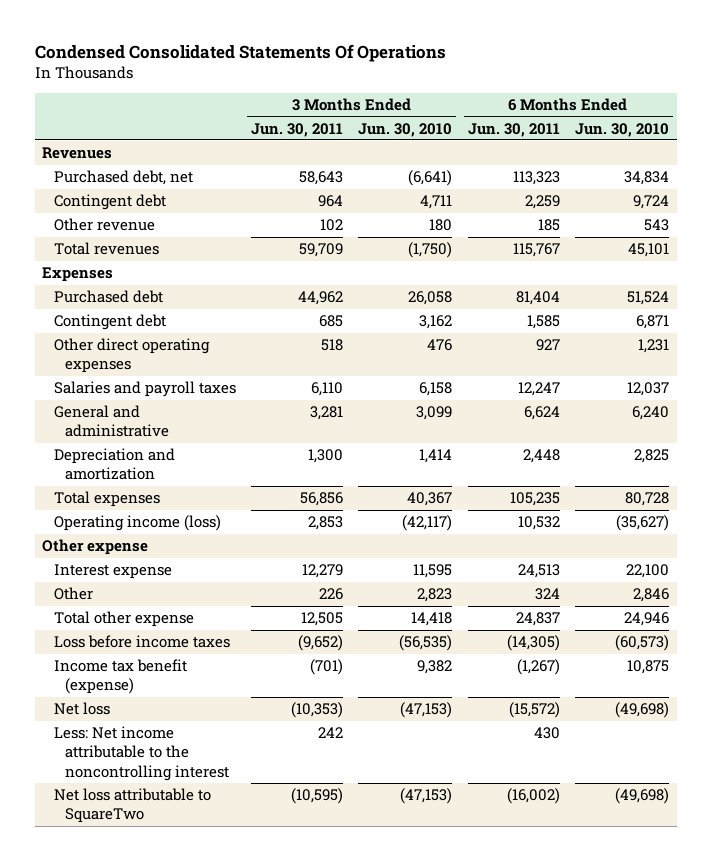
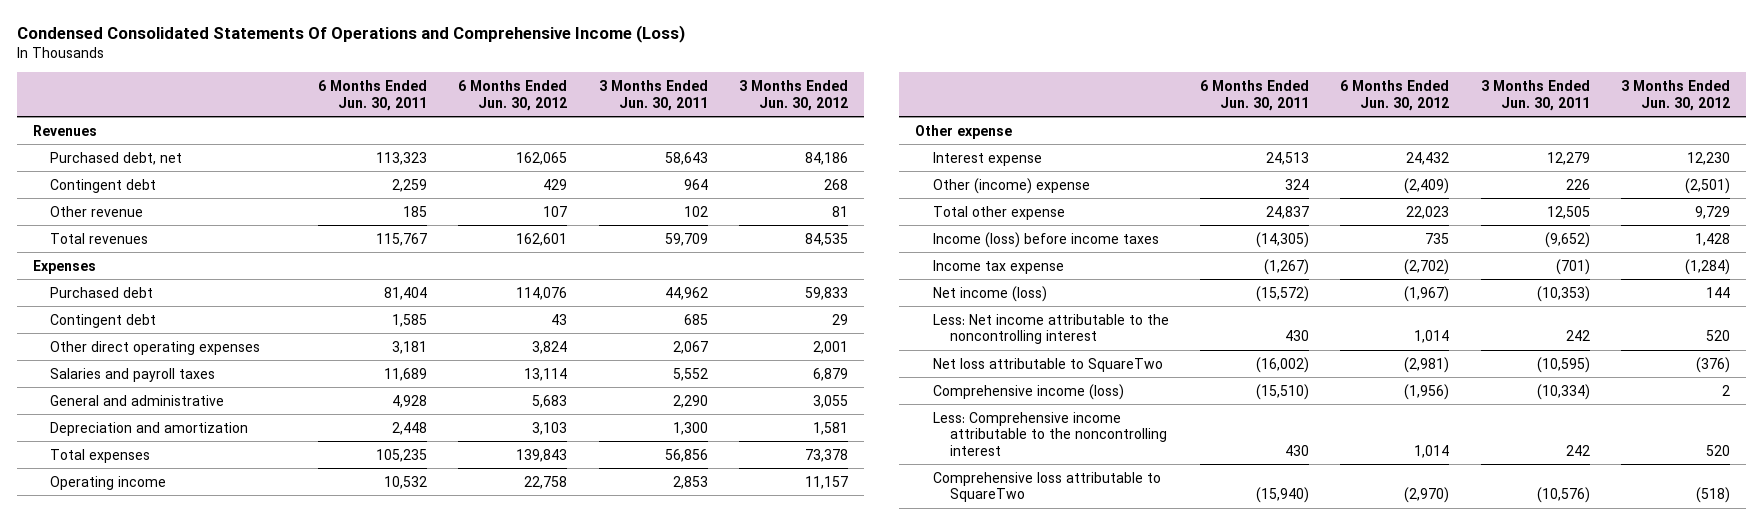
- Condensed Consolidated Statements Of Operations
+ Condensed Consolidated Statements Of Operations and Comprehensive Income (Loss)
- | 3 Months Ended Jun. 30, 2011 | 3 Months Ended Jun. 30, 2010 | 6 Months Ended Jun. 30, 2011 | 6 Months Ended Jun. 30, 2010
+ | 6 Months Ended Jun. 30, 2011 | 6 Months Ended Jun. 30, 2012 | 3 Months Ended Jun. 30, 2011 | 3 Months Ended Jun. 30, 2012
- Other direct operating expenses | 518 | 476 | 927 | 1,231
- Salaries and payroll taxes | 6,110 | 6,158 | 12,247 | 12,037
- General and administrative | 3,281 | 3,099 | 6,624 | 6,240
+ Other direct operating expenses | 3,181 | 3,824 | 2,067 | 2,001
+ Salaries and payroll taxes | 11,689 | 13,114 | 5,552 | 6,879
+ General and administrative | 4,928 | 5,683 | 2,290 | 3,055
- Operating income (loss) | 2,853 | (42,117) | 10,532 | (35,627)
+ Operating income | 10,532 | 22,758 | 2,853 | 11,157
- Other | 226 | 2,823 | 324 | 2,846
+ Other (income) expense | 324 | (2,409) | 226 | (2,501)
- Loss before income taxes | (9,652) | (56,535) | (14,305) | (60,573)
- Income tax benefit (expense) | (701) | 9,382 | (1,267) | 10,875
- Net loss | (10,353) | (47,153) | (15,572) | (49,698)
+ Income (loss) before income taxes | (14,305) | 735 | (9,652) | 1,428
+ Income tax expense | (1,267) | (2,702) | (701) | (1,284)
+ Net income (loss) | (15,572) | (1,967) | (10,353) | 144
+ Comprehensive income (loss) | (15,510) | (1,956) | (10,334) | 2
+ Less: Comprehensive income attributable to the noncontrolling interest | 430 | 1,014 | 242 | 520
+ Comprehensive loss attributable to SquareTwo | (15,940) | (2,970) | (10,576) | (518)

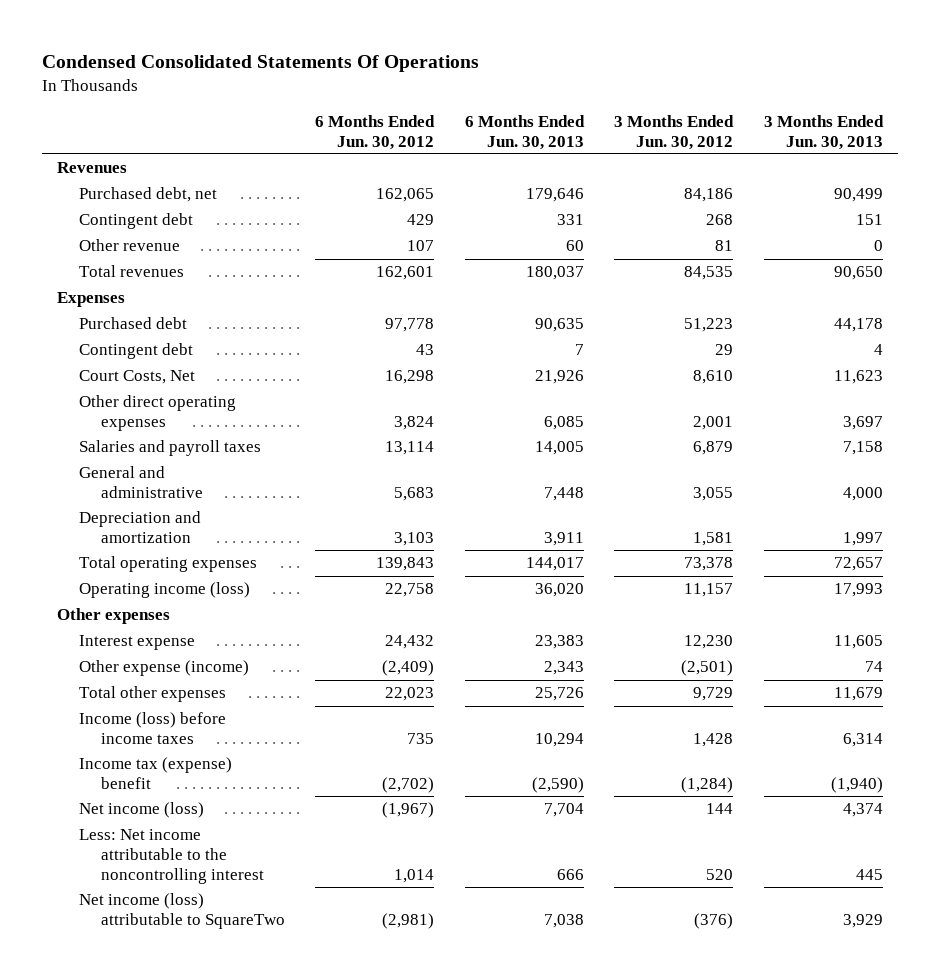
- Condensed Consolidated Statements Of Operations and Comprehensive Income (Loss)
+ Condensed Consolidated Statements Of Operations
- | 6 Months Ended Jun. 30, 2011 | 6 Months Ended Jun. 30, 2012 | 3 Months Ended Jun. 30, 2011 | 3 Months Ended Jun. 30, 2012
+ | 6 Months Ended Jun. 30, 2012 | 6 Months Ended Jun. 30, 2013 | 3 Months Ended Jun. 30, 2012 | 3 Months Ended Jun. 30, 2013
- Purchased debt | 81,404 | 114,076 | 44,962 | 59,833
+ Purchased debt | 97,778 | 90,635 | 51,223 | 44,178
+ Court Costs, Net | 16,298 | 21,926 | 8,610 | 11,623
- Total expenses | 105,235 | 139,843 | 56,856 | 73,378
- Operating income | 10,532 | 22,758 | 2,853 | 11,157
- Other expense
+ Total operating expenses | 139,843 | 144,017 | 73,378 | 72,657
+ Operating income (loss) | 22,758 | 36,020 | 11,157 | 17,993
+ Other expenses
- Other (income) expense | 324 | (2,409) | 226 | (2,501)
- Total other expense | 24,837 | 22,023 | 12,505 | 9,729
+ Other expense (income) | (2,409) | 2,343 | (2,501) | 74
+ Total other expenses | 22,023 | 25,726 | 9,729 | 11,679
- Income tax expense | (1,267) | (2,702) | (701) | (1,284)
+ Income tax (expense) benefit | (2,702) | (2,590) | (1,284) | (1,940)
- Net loss attributable to SquareTwo | (16,002) | (2,981) | (10,595) | (376)
- Comprehensive income (loss) | (15,510) | (1,956) | (10,334) | 2
- Less: Comprehensive income attributable to the noncontrolling interest | 430 | 1,014 | 242 | 520
- Comprehensive loss attributable to SquareTwo | (15,940) | (2,970) | (10,576) | (518)
+ Net income (loss) attributable to SquareTwo | (2,981) | 7,038 | (376) | 3,929

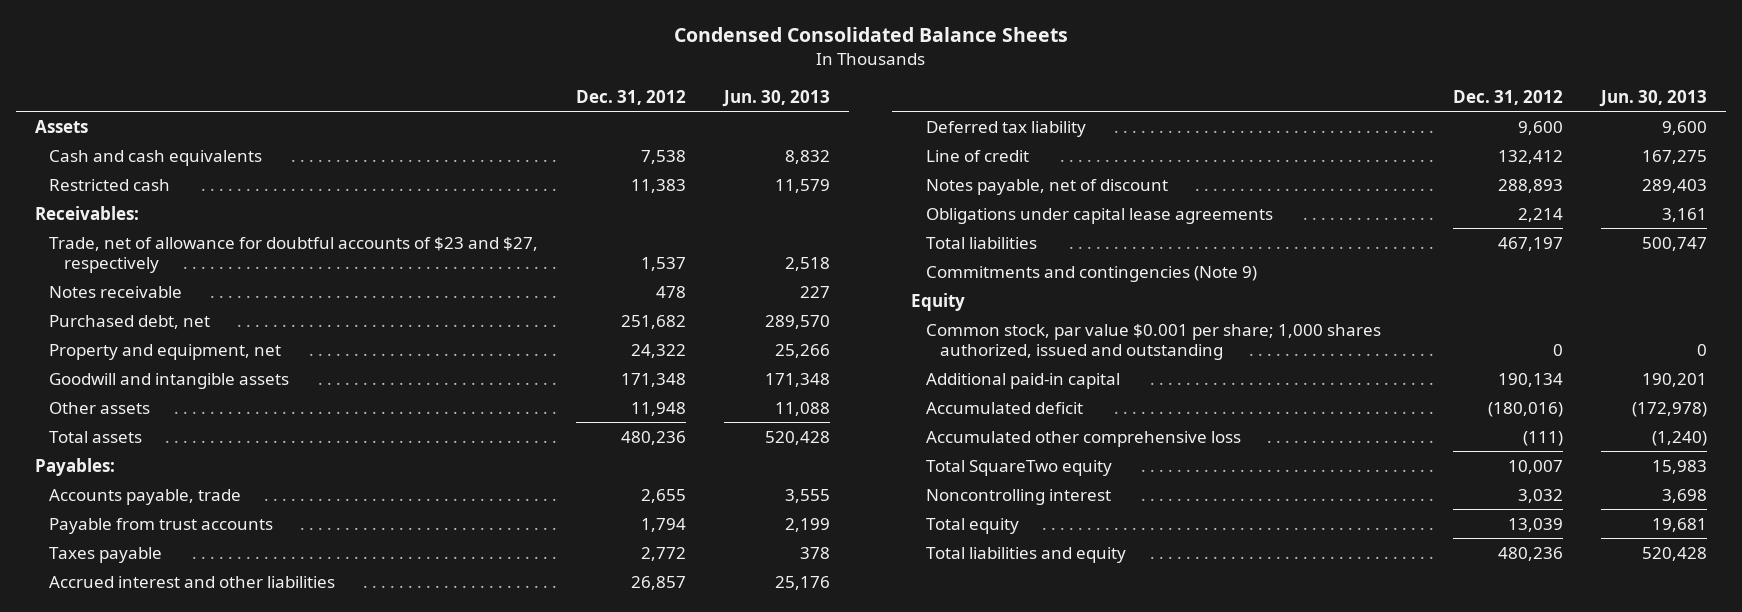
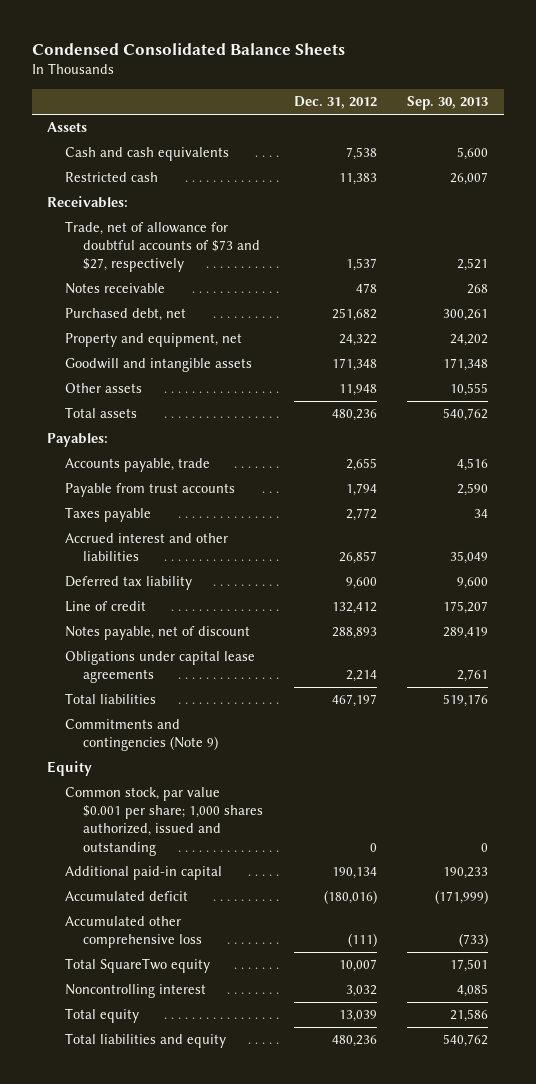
- | Dec. 31, 2012 | Jun. 30, 2013
+ | Dec. 31, 2012 | Sep. 30, 2013
- Trade, net of allowance for doubtful accounts of $23 and $27, respectively | 1,537 | 2,518
+ Trade, net of allowance for doubtful accounts of $73 and $27, respectively | 1,537 | 2,521

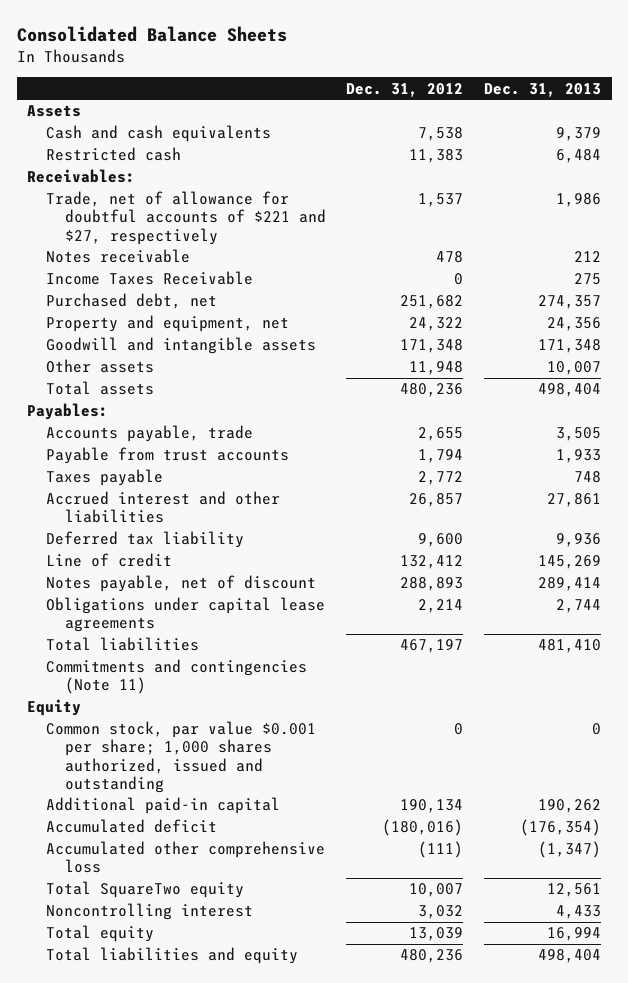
- Condensed Consolidated Balance Sheets
+ Consolidated Balance Sheets
- | Dec. 31, 2012 | Sep. 30, 2013
+ | Dec. 31, 2012 | Dec. 31, 2013
- Trade, net of allowance for doubtful accounts of $73 and $27, respectively | 1,537 | 2,521
+ Trade, net of allowance for doubtful accounts of $221 and $27, respectively | 1,537 | 1,986
+ Income Taxes Receivable | 0 | 275
- Commitments and contingencies (Note 9)
+ Commitments and contingencies (Note 11)

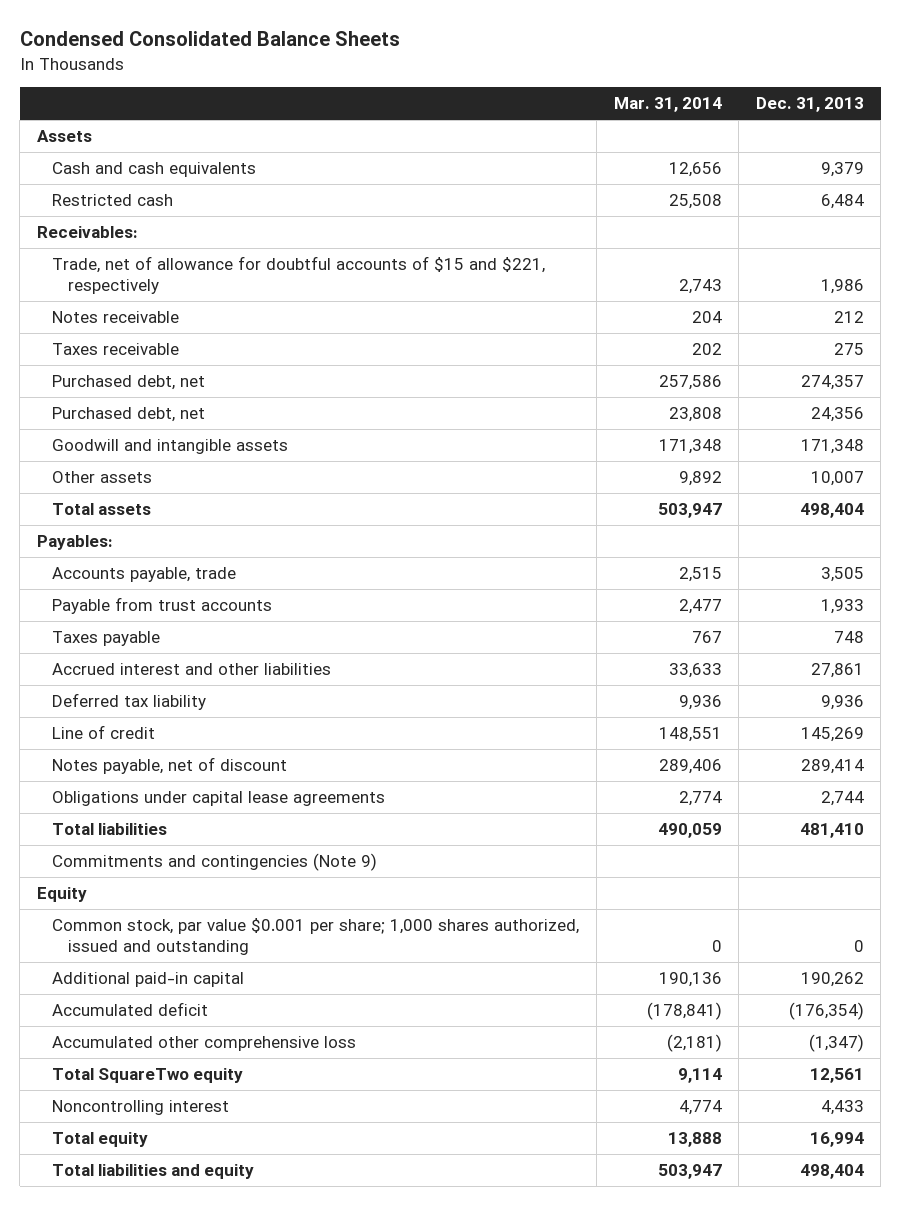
- Consolidated Balance Sheets
+ Condensed Consolidated Balance Sheets
- | Dec. 31, 2012 | Dec. 31, 2013
+ | Mar. 31, 2014 | Dec. 31, 2013
- Trade, net of allowance for doubtful accounts of $221 and $27, respectively | 1,537 | 1,986
+ Trade, net of allowance for doubtful accounts of $15 and $221, respectively | 2,743 | 1,986
- Income Taxes Receivable | 0 | 275
+ Taxes receivable | 202 | 275
- Property and equipment, net | 24,322 | 24,356
+ Purchased debt, net | 23,808 | 24,356
- Commitments and contingencies (Note 11)
+ Commitments and contingencies (Note 9)

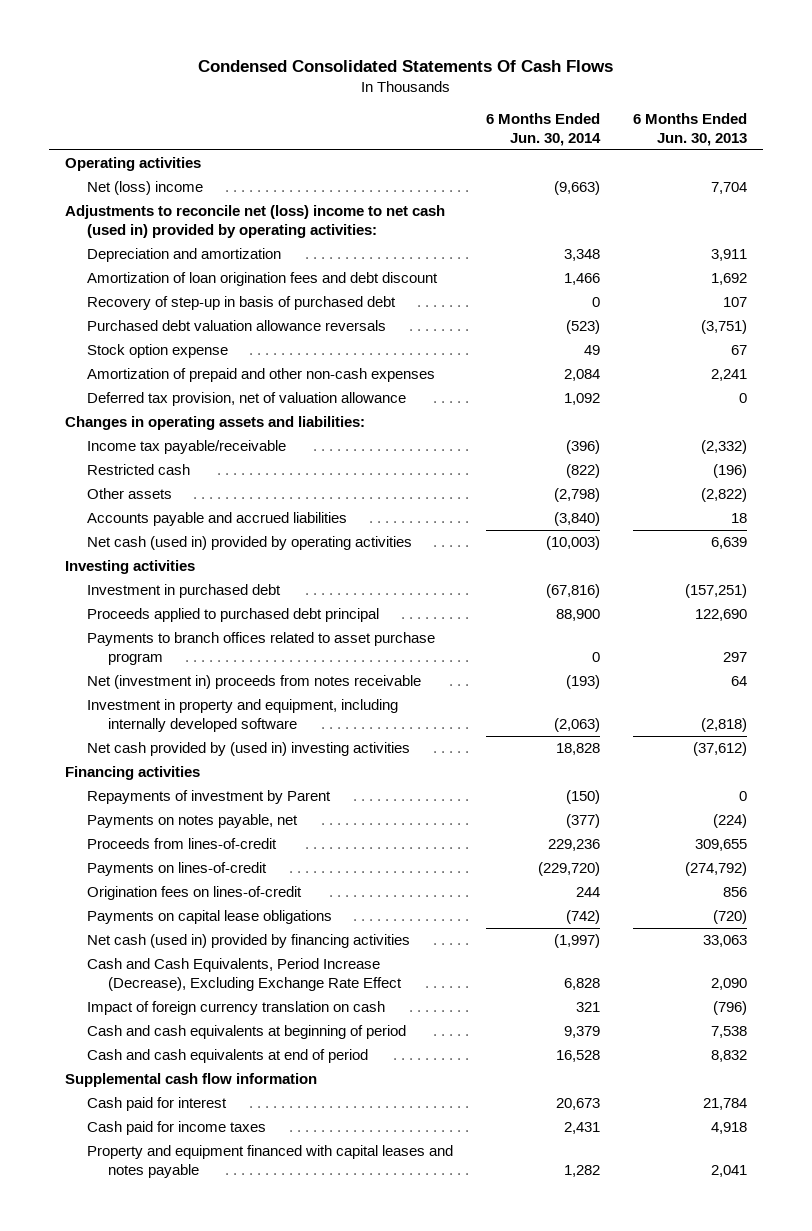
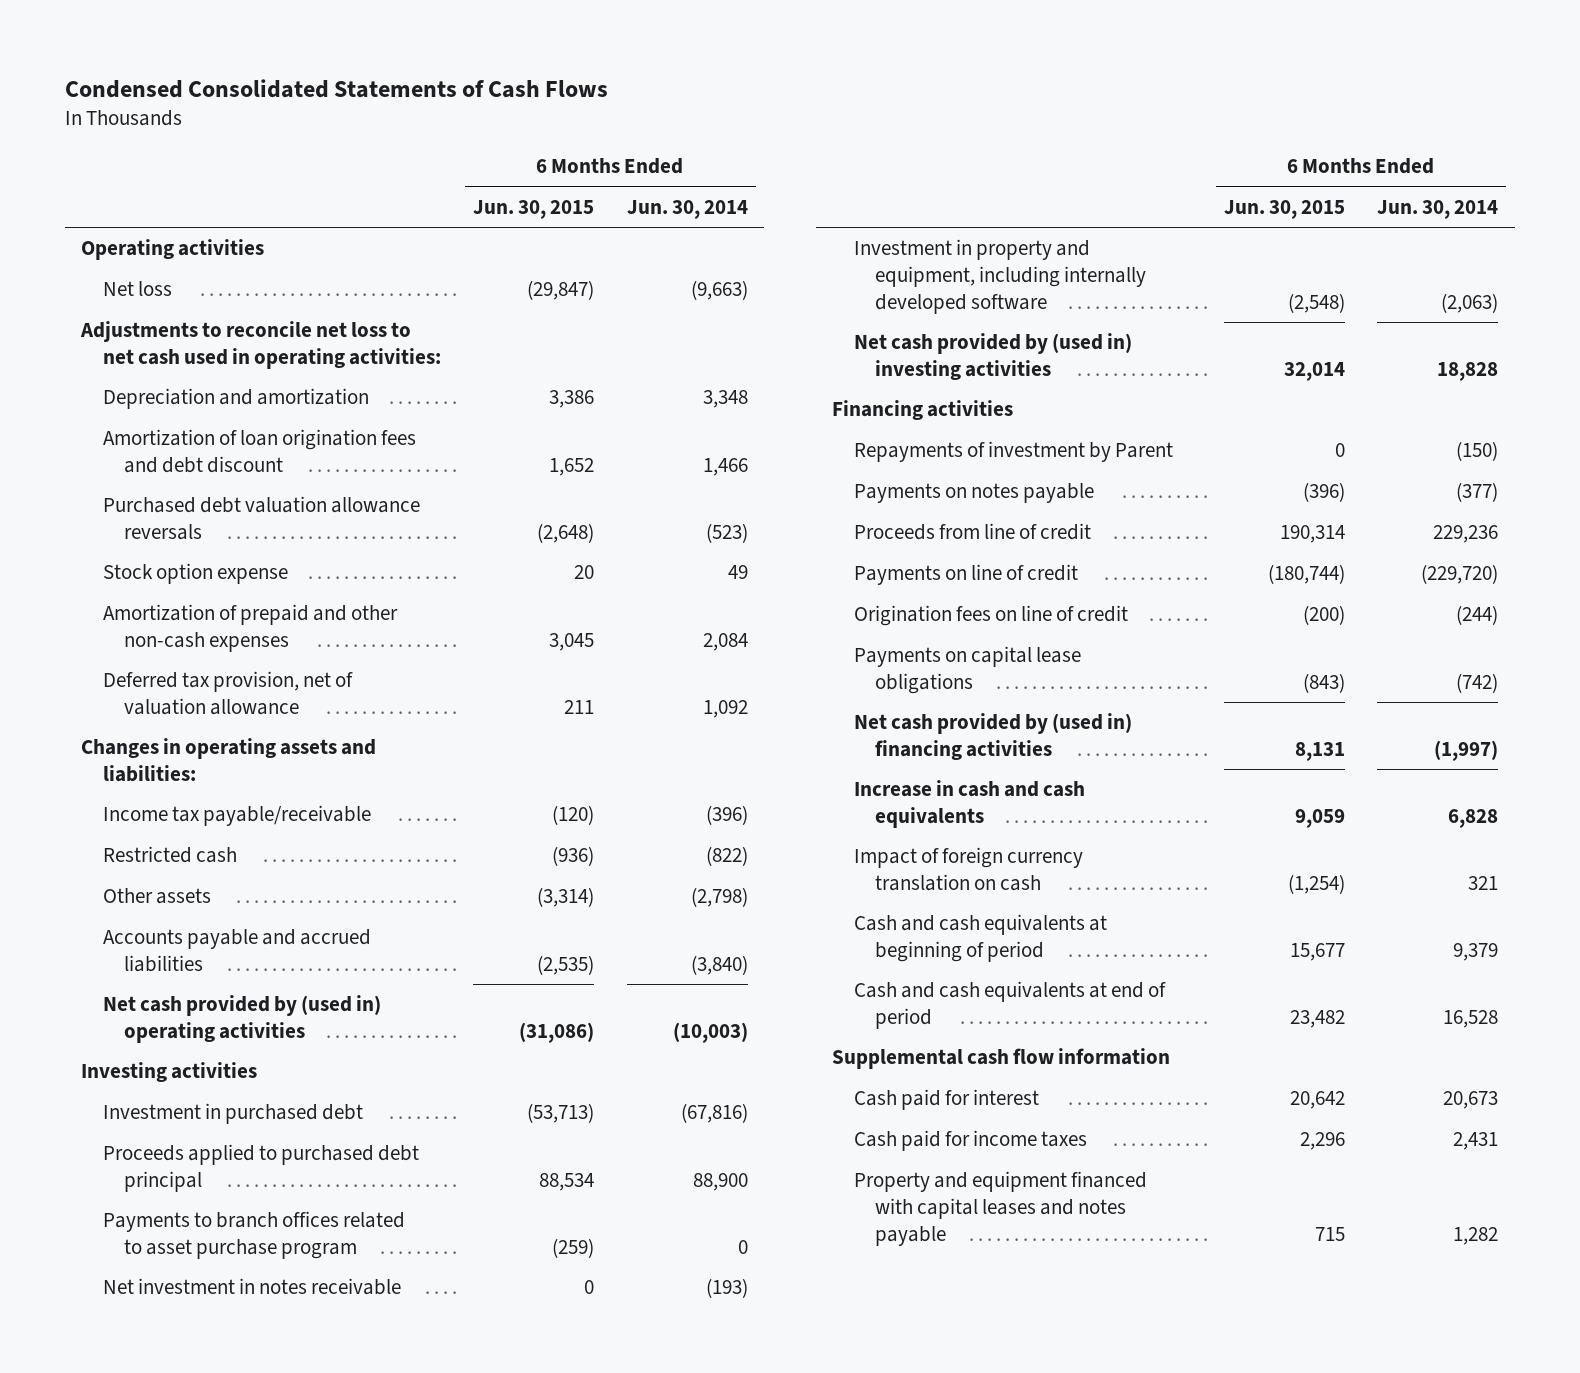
- Condensed Consolidated Statements Of Cash Flows
+ Condensed Consolidated Statements of Cash Flows
- | 6 Months Ended Jun. 30, 2014 | 6 Months Ended Jun. 30, 2013
+ | 6 Months Ended Jun. 30, 2015 | 6 Months Ended Jun. 30, 2014
- Net (loss) income | (9,663) | 7,704
- Adjustments to reconcile net (loss) income to net cash (used in) provided by operating activities:
+ Net loss | (29,847) | (9,663)
+ Adjustments to reconcile net loss to net cash used in operating activities:
- Recovery of step-up in basis of purchased debt | 0 | 107
- Net cash (used in) provided by operating activities | (10,003) | 6,639
+ Net cash provided by (used in) operating activities | (31,086) | (10,003)
- Net (investment in) proceeds from notes receivable | (193) | 64
+ Net investment in notes receivable | 0 | (193)
- Payments on notes payable, net | (377) | (224)
- Proceeds from lines-of-credit | 229,236 | 309,655
- Payments on lines-of-credit | (229,720) | (274,792)
- Origination fees on lines-of-credit | 244 | 856
+ Payments on notes payable | (396) | (377)
+ Proceeds from line of credit | 190,314 | 229,236
+ Payments on line of credit | (180,744) | (229,720)
+ Origination fees on line of credit | (200) | (244)
- Net cash (used in) provided by financing activities | (1,997) | 33,063
- Cash and Cash Equivalents, Period Increase (Decrease), Excluding Exchange Rate Effect | 6,828 | 2,090
+ Net cash provided by (used in) financing activities | 8,131 | (1,997)
+ Increase in cash and cash equivalents | 9,059 | 6,828

